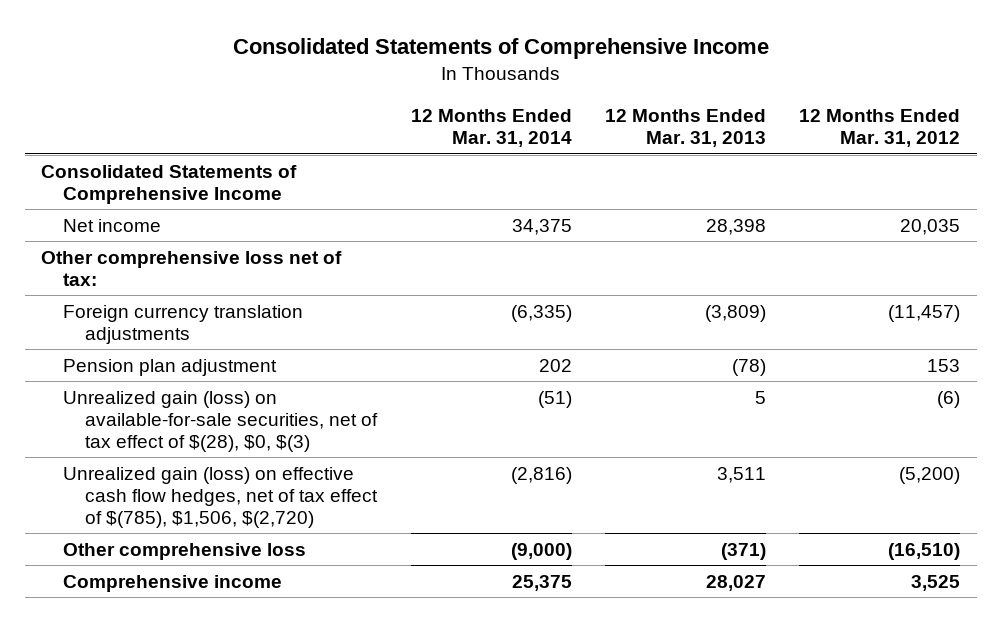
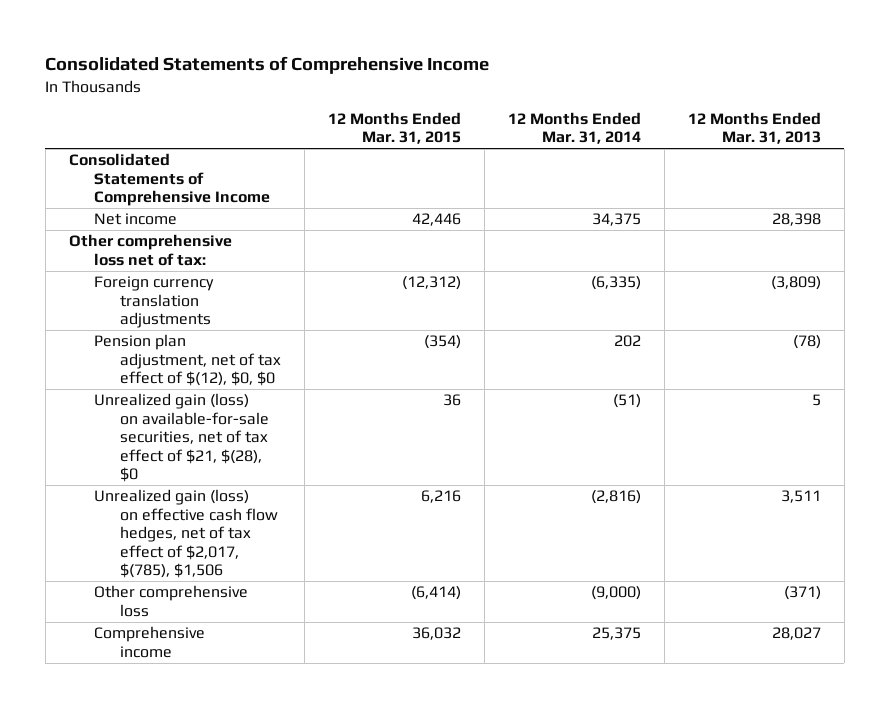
- | 12 Months Ended Mar. 31, 2014 | 12 Months Ended Mar. 31, 2013 | 12 Months Ended Mar. 31, 2012
+ | 12 Months Ended Mar. 31, 2015 | 12 Months Ended Mar. 31, 2014 | 12 Months Ended Mar. 31, 2013
- Pension plan adjustment | 202 | (78) | 153
- Unrealized gain (loss) on available-for-sale securities, net of tax effect of $(28), $0, $(3) | (51) | 5 | (6)
- Unrealized gain (loss) on effective cash flow hedges, net of tax effect of $(785), $1,506, $(2,720) | (2,816) | 3,511 | (5,200)
+ Pension plan adjustment, net of tax effect of $(12), $0, $0 | (354) | 202 | (78)
+ Unrealized gain (loss) on available-for-sale securities, net of tax effect of $21, $(28), $0 | 36 | (51) | 5
+ Unrealized gain (loss) on effective cash flow hedges, net of tax effect of $2,017, $(785), $1,506 | 6,216 | (2,816) | 3,511

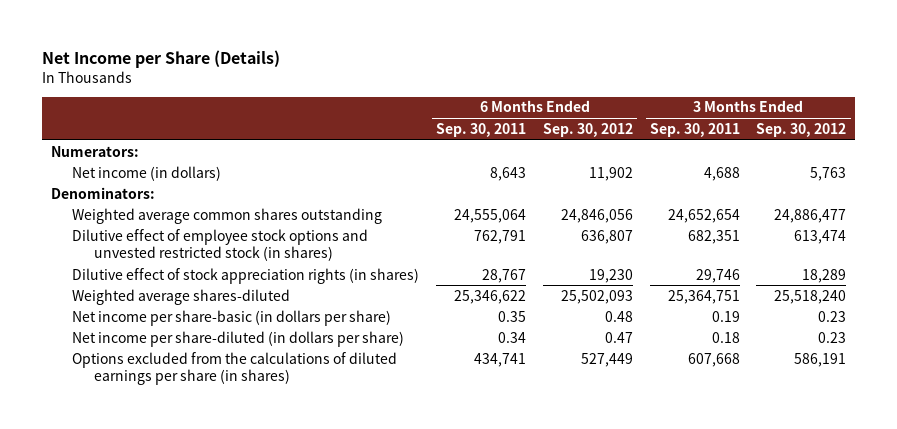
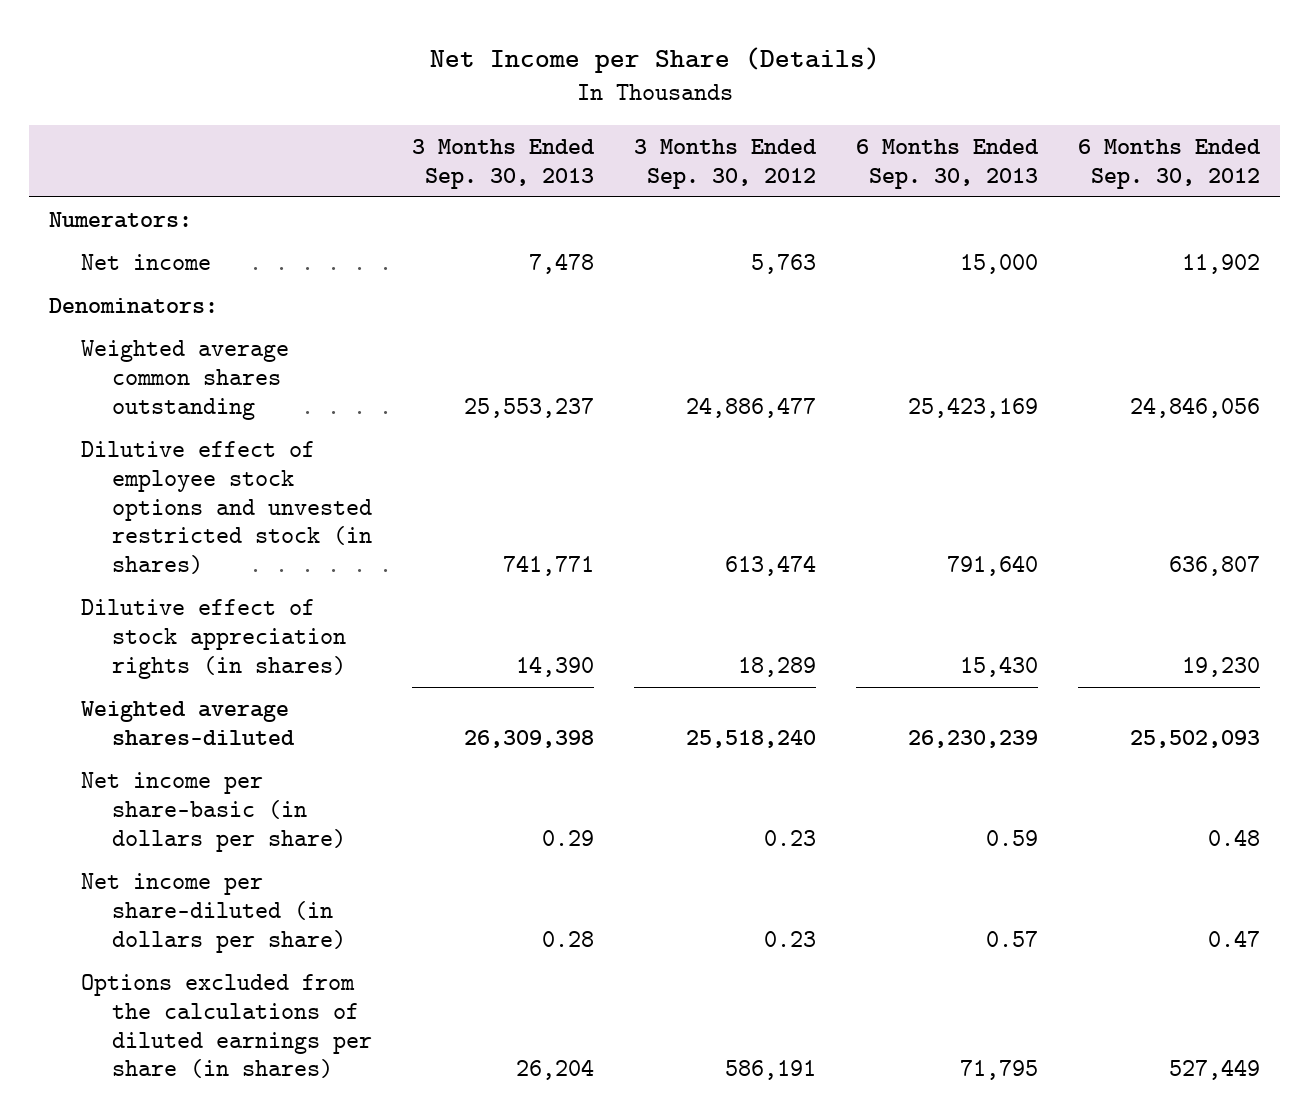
- | 6 Months Ended Sep. 30, 2011 | 6 Months Ended Sep. 30, 2012 | 3 Months Ended Sep. 30, 2011 | 3 Months Ended Sep. 30, 2012
+ | 3 Months Ended Sep. 30, 2013 | 3 Months Ended Sep. 30, 2012 | 6 Months Ended Sep. 30, 2013 | 6 Months Ended Sep. 30, 2012
- Net income (in dollars) | 8,643 | 11,902 | 4,688 | 5,763
+ Net income | 7,478 | 5,763 | 15,000 | 11,902

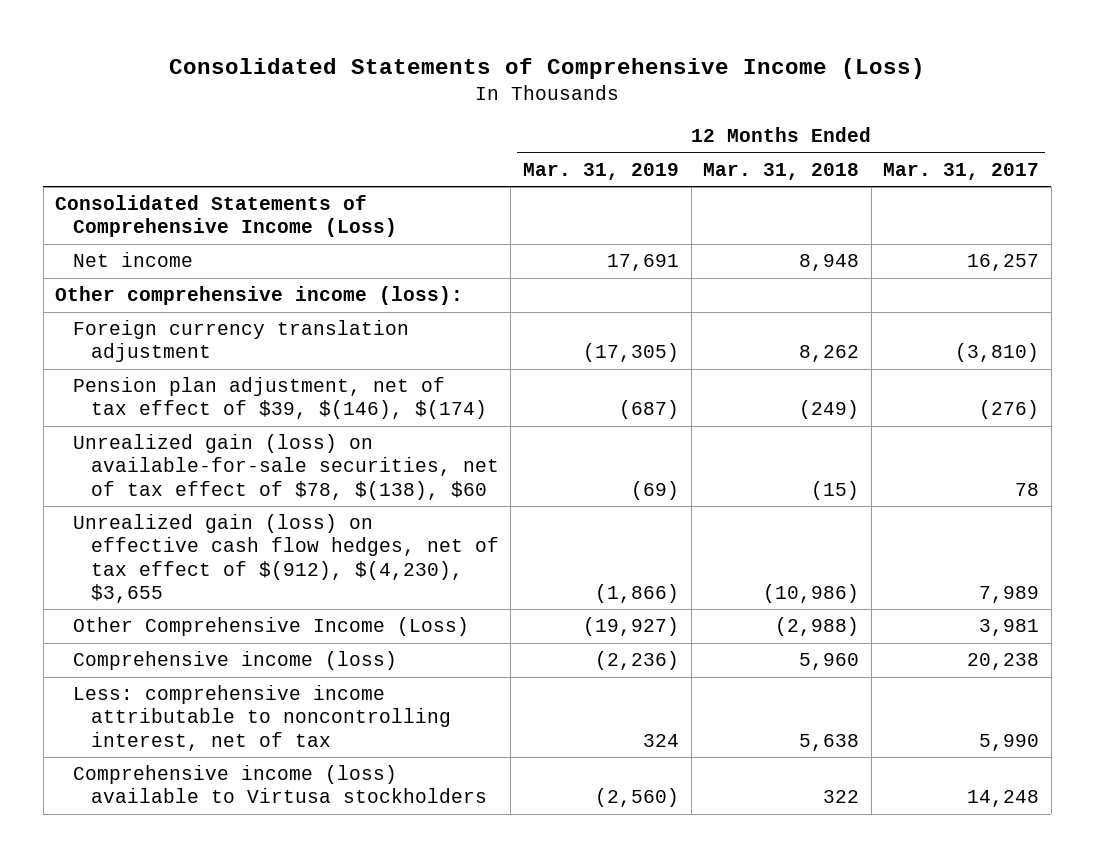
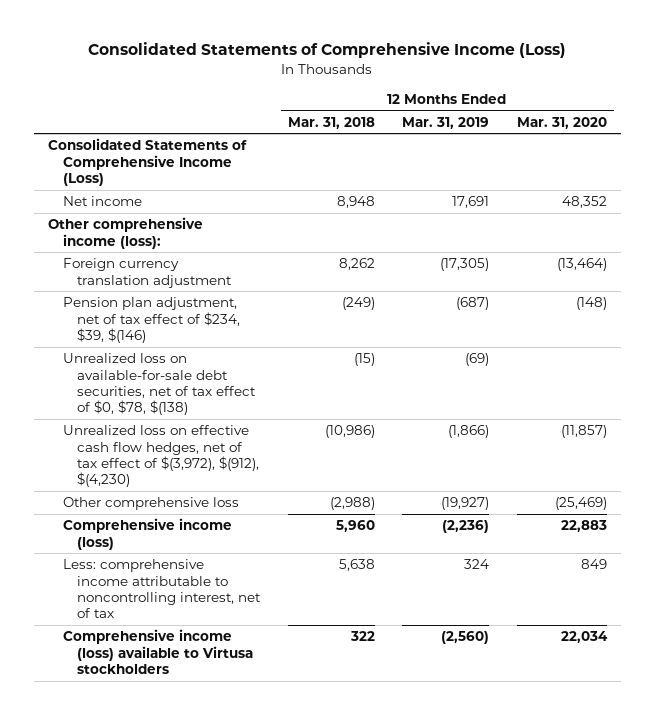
- | 12 Months Ended Mar. 31, 2019 | 12 Months Ended Mar. 31, 2018 | 12 Months Ended Mar. 31, 2017
+ | 12 Months Ended Mar. 31, 2018 | 12 Months Ended Mar. 31, 2019 | 12 Months Ended Mar. 31, 2020
- Pension plan adjustment, net of tax effect of $39, $(146), $(174) | (687) | (249) | (276)
- Unrealized gain (loss) on available-for-sale securities, net of tax effect of $78, $(138), $60 | (69) | (15) | 78
- Unrealized gain (loss) on effective cash flow hedges, net of tax effect of $(912), $(4,230), $3,655 | (1,866) | (10,986) | 7,989
- Other Comprehensive Income (Loss) | (19,927) | (2,988) | 3,981
+ Pension plan adjustment, net of tax effect of $234, $39, $(146) | (249) | (687) | (148)
+ Unrealized loss on available-for-sale debt securities, net of tax effect of $0, $78, $(138) | (15) | (69) |
+ Unrealized loss on effective cash flow hedges, net of tax effect of $(3,972), $(912), $(4,230) | (10,986) | (1,866) | (11,857)
+ Other comprehensive loss | (2,988) | (19,927) | (25,469)

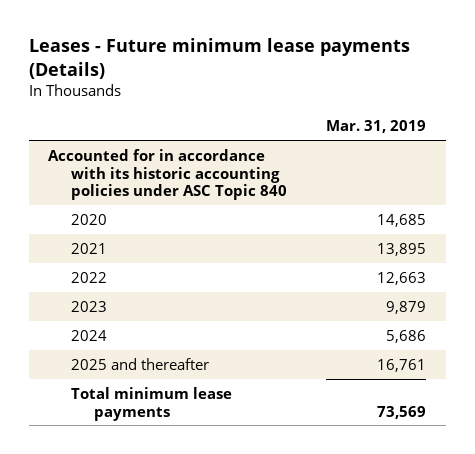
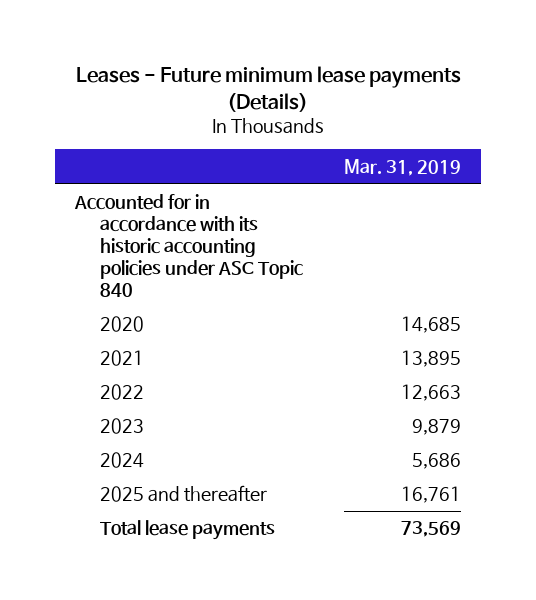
- Total minimum lease payments | 73,569
+ Total lease payments | 73,569

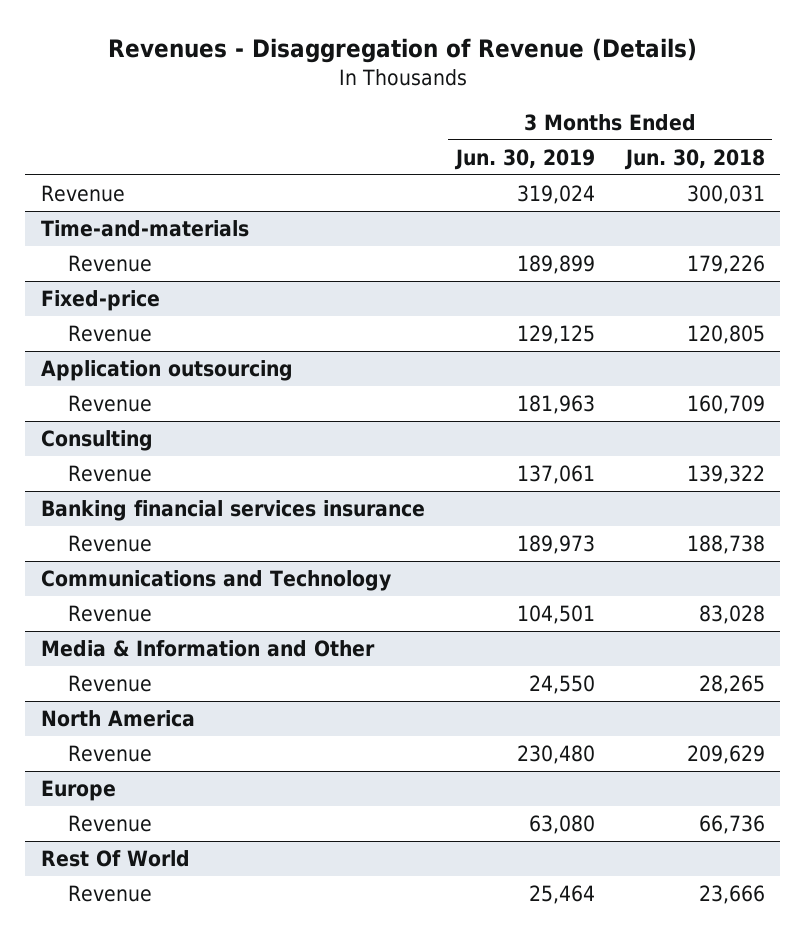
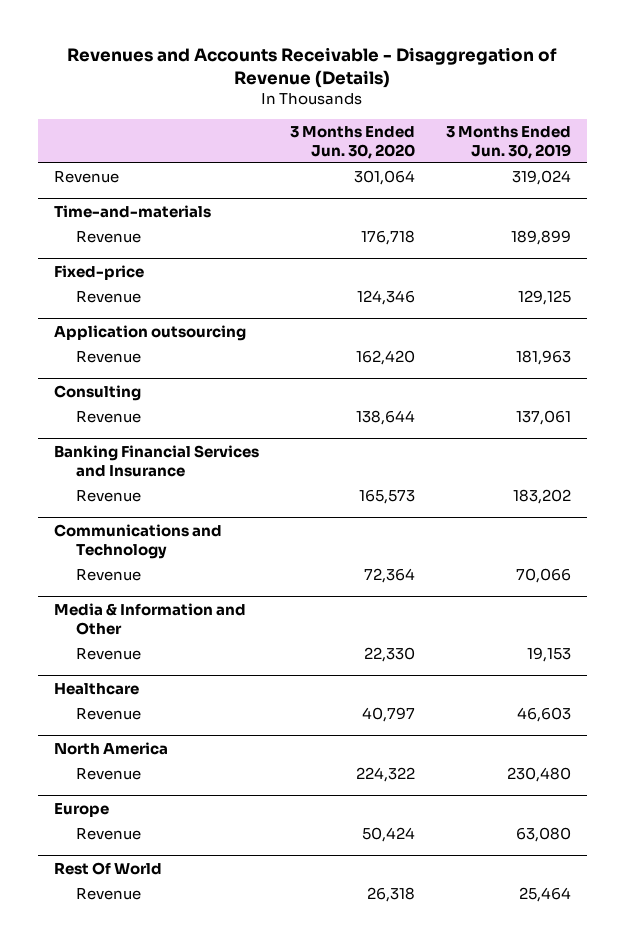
- Revenues - Disaggregation of Revenue (Details)
+ Revenues and Accounts Receivable - Disaggregation of Revenue (Details)
- | 3 Months Ended Jun. 30, 2019 | 3 Months Ended Jun. 30, 2018
+ | 3 Months Ended Jun. 30, 2020 | 3 Months Ended Jun. 30, 2019
- Banking financial services insurance
- Revenue | 189,973 | 188,738
+ Banking Financial Services and Insurance
+ Revenue | 165,573 | 183,202
@ Communications and Technology
- Revenue | 104,501 | 83,028
+ Revenue | 72,364 | 70,066
@ Media & Information and Other
- Revenue | 24,550 | 28,265
+ Revenue | 22,330 | 19,153
+ Healthcare
+ Revenue | 40,797 | 46,603

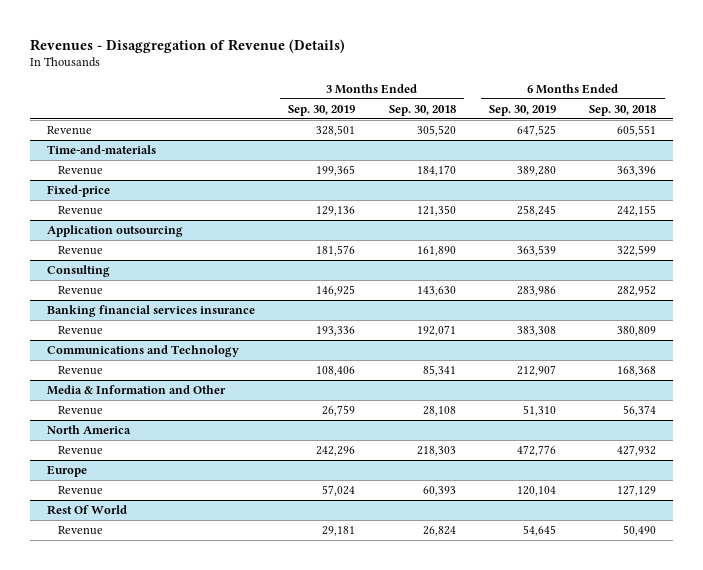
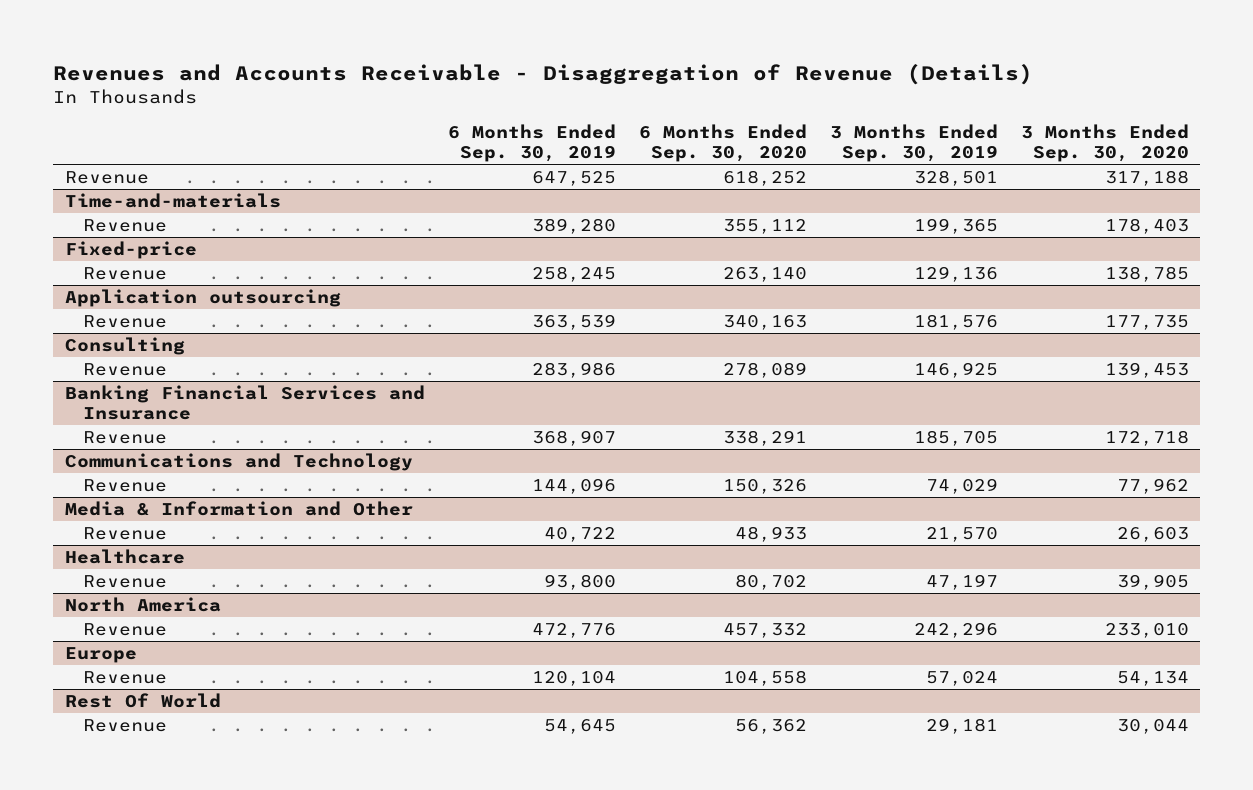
- Revenues - Disaggregation of Revenue (Details)
+ Revenues and Accounts Receivable - Disaggregation of Revenue (Details)
- | 3 Months Ended Sep. 30, 2019 | 3 Months Ended Sep. 30, 2018 | 6 Months Ended Sep. 30, 2019 | 6 Months Ended Sep. 30, 2018
+ | 6 Months Ended Sep. 30, 2019 | 6 Months Ended Sep. 30, 2020 | 3 Months Ended Sep. 30, 2019 | 3 Months Ended Sep. 30, 2020
- Banking financial services insurance
- Revenue | 193,336 | 192,071 | 383,308 | 380,809
+ Banking Financial Services and Insurance
+ Revenue | 368,907 | 338,291 | 185,705 | 172,718
@ Communications and Technology
- Revenue | 108,406 | 85,341 | 212,907 | 168,368
+ Revenue | 144,096 | 150,326 | 74,029 | 77,962
@ Media & Information and Other
- Revenue | 26,759 | 28,108 | 51,310 | 56,374
+ Revenue | 40,722 | 48,933 | 21,570 | 26,603
+ Healthcare
+ Revenue | 93,800 | 80,702 | 47,197 | 39,905

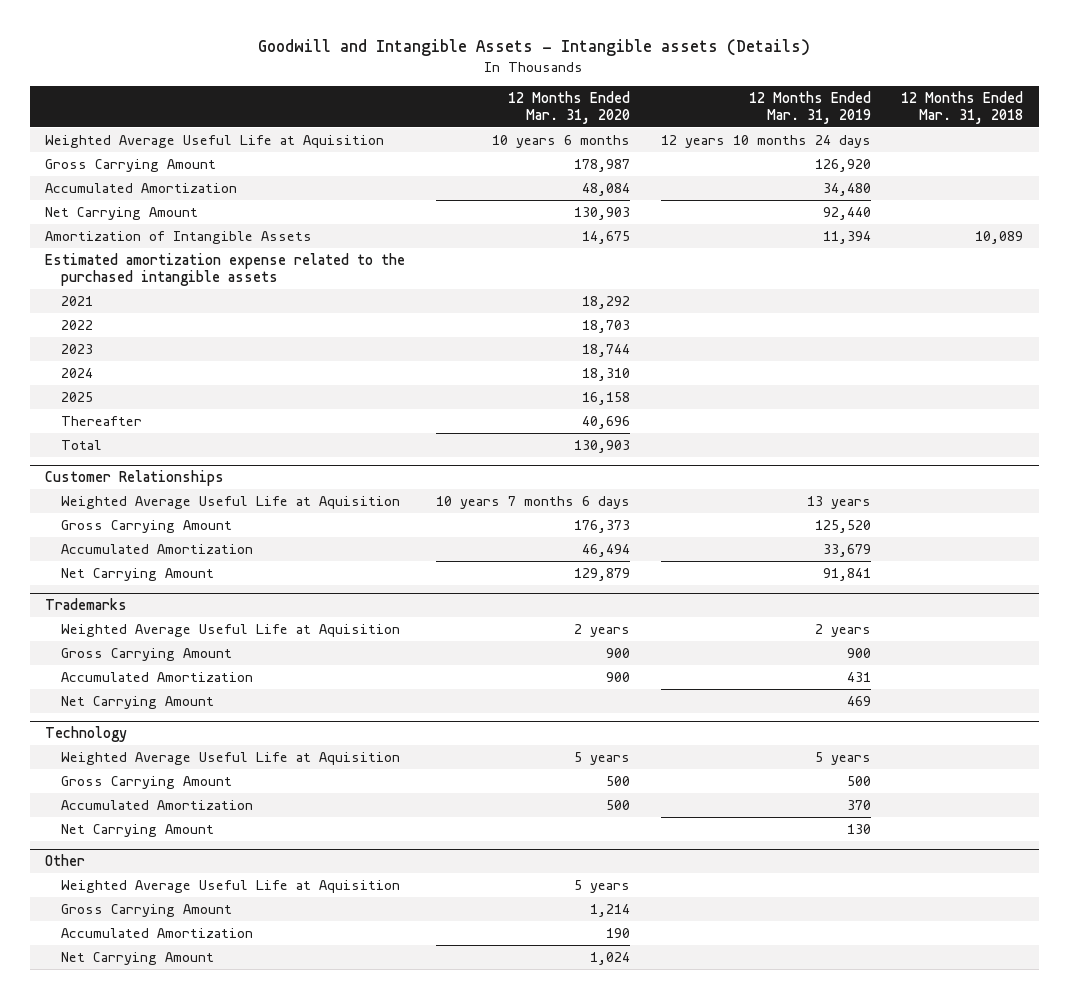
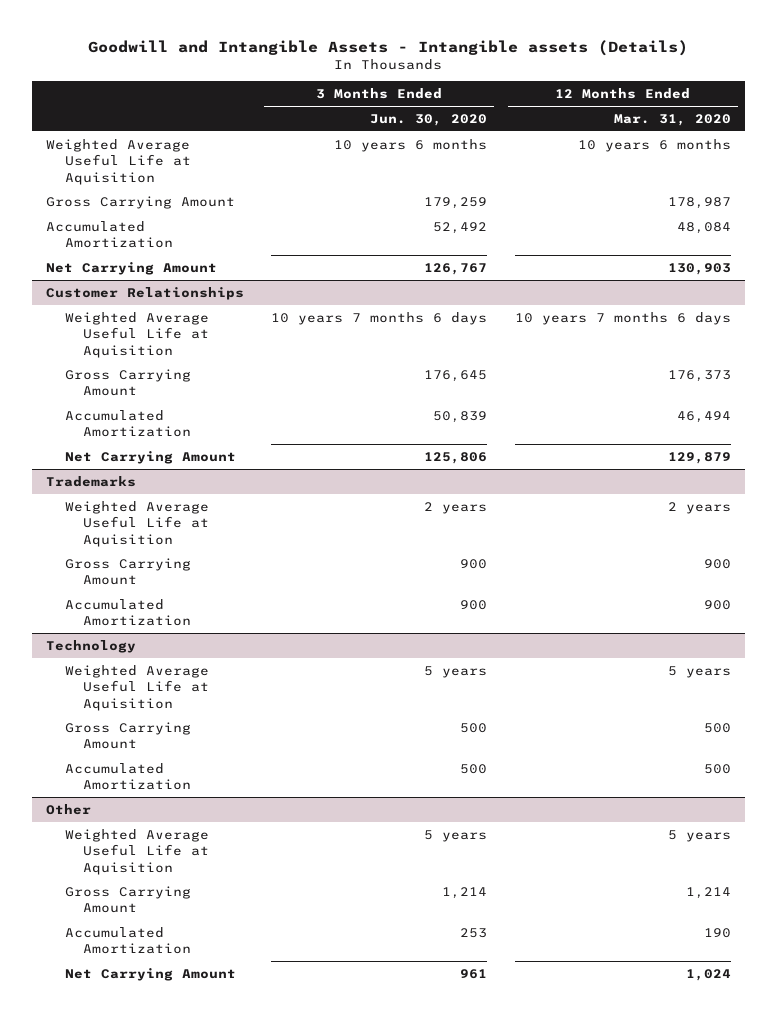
- | 12 Months Ended Mar. 31, 2020 | 12 Months Ended Mar. 31, 2019 | 12 Months Ended Mar. 31, 2018
+ | 3 Months Ended Jun. 30, 2020 | 12 Months Ended Mar. 31, 2020
- Amortization of Intangible Assets | 14,675 | 11,394 | 10,089
- Estimated amortization expense related to the purchased intangible assets
- 2021 | 18,292 | |
- 2022 | 18,703 | |
- 2023 | 18,744 | |
- 2024 | 18,310 | |
- 2025 | 16,158 | |
- Thereafter | 40,696 | |
- Total | 130,903 | |
@ Trademarks
- Net Carrying Amount | | 469 |
@ Technology
- Net Carrying Amount | | 130 |

